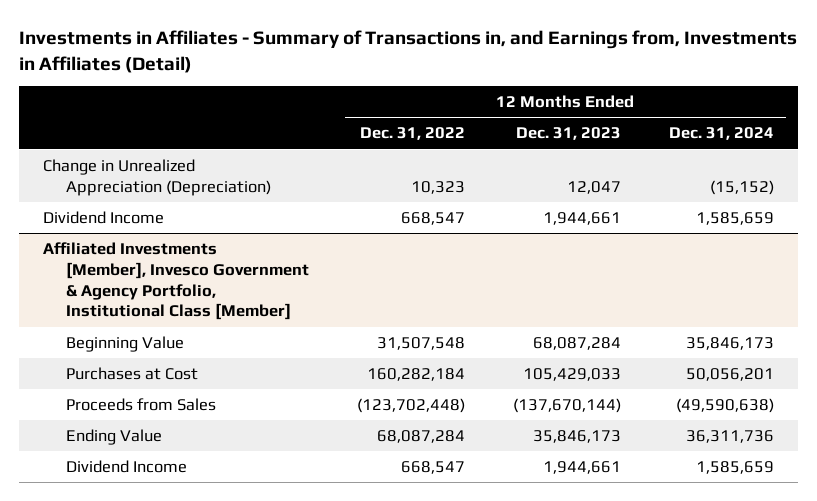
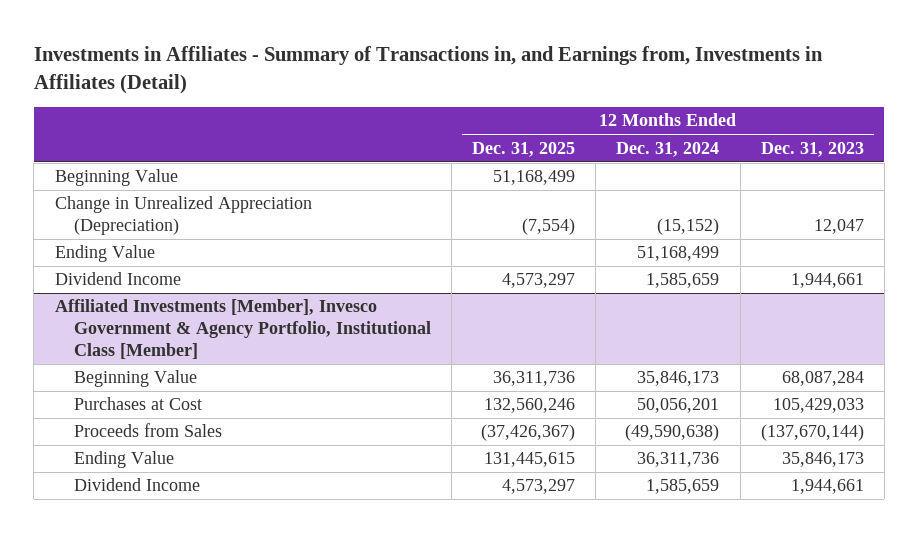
- | 12 Months Ended Dec. 31, 2022 | 12 Months Ended Dec. 31, 2023 | 12 Months Ended Dec. 31, 2024
+ | 12 Months Ended Dec. 31, 2025 | 12 Months Ended Dec. 31, 2024 | 12 Months Ended Dec. 31, 2023
+ Beginning Value | 51,168,499 | |
+ Ending Value | | 51,168,499 |

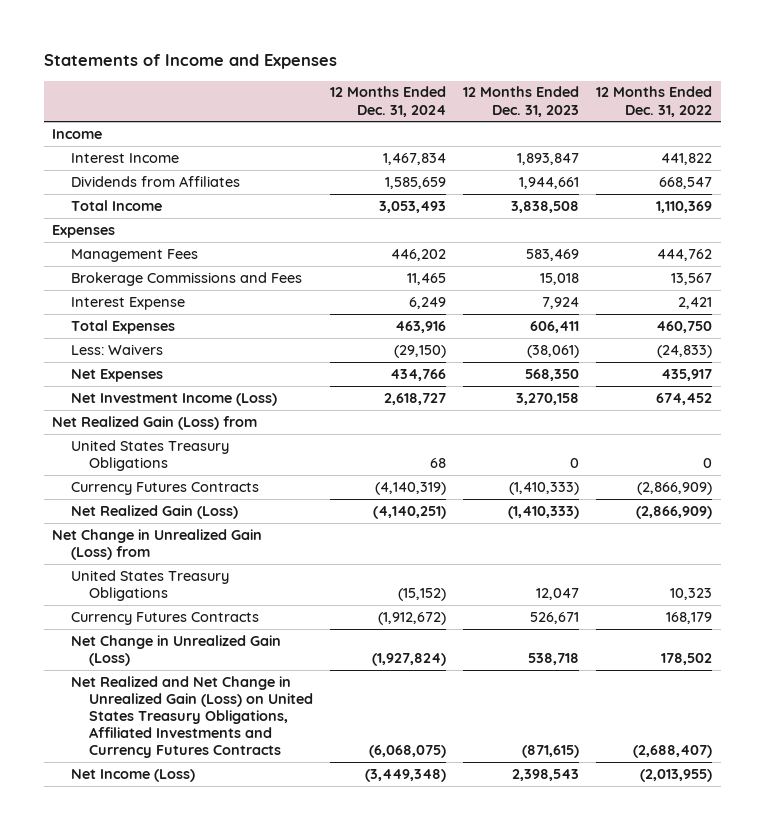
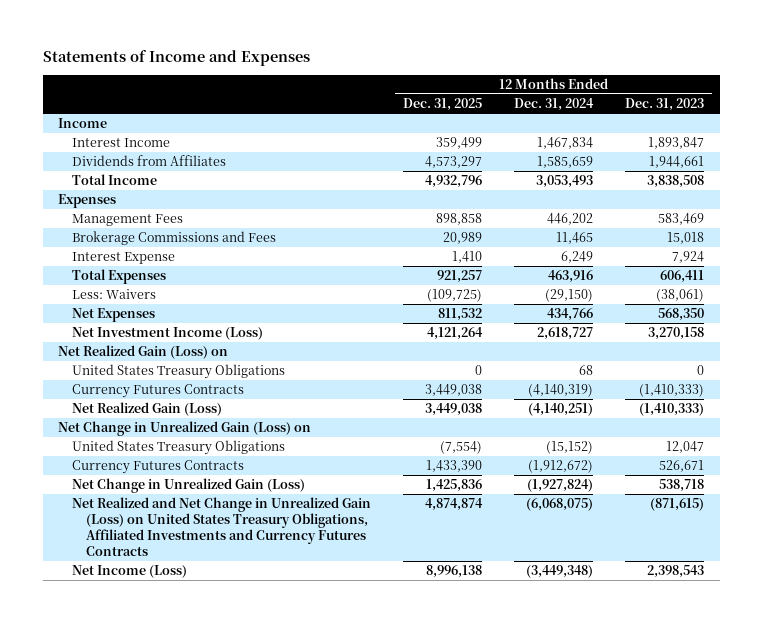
- | 12 Months Ended Dec. 31, 2024 | 12 Months Ended Dec. 31, 2023 | 12 Months Ended Dec. 31, 2022
+ | 12 Months Ended Dec. 31, 2025 | 12 Months Ended Dec. 31, 2024 | 12 Months Ended Dec. 31, 2023
- Net Realized Gain (Loss) from
+ Net Realized Gain (Loss) on
- Net Change in Unrealized Gain (Loss) from
+ Net Change in Unrealized Gain (Loss) on

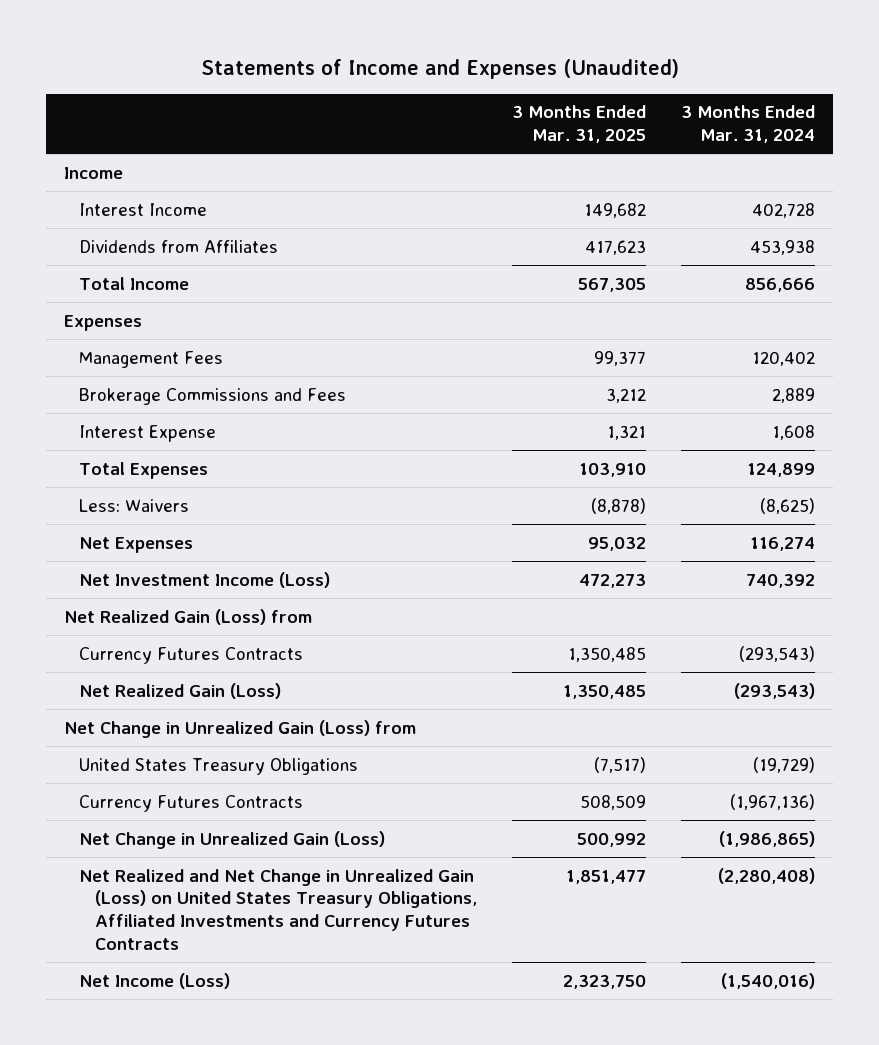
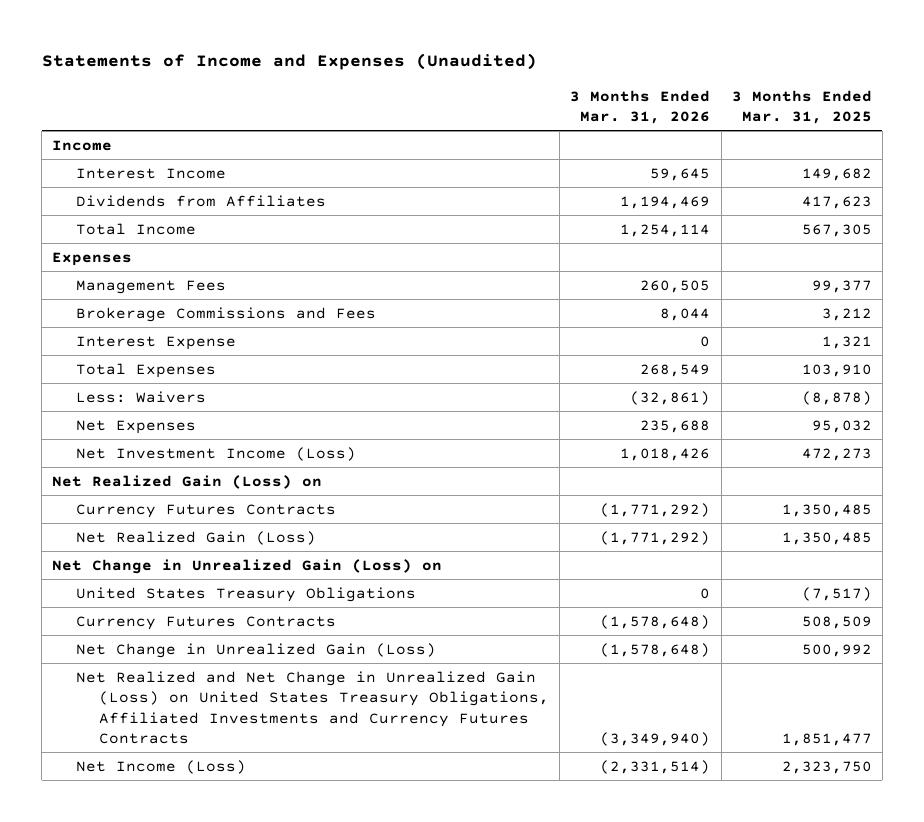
- | 3 Months Ended Mar. 31, 2025 | 3 Months Ended Mar. 31, 2024
+ | 3 Months Ended Mar. 31, 2026 | 3 Months Ended Mar. 31, 2025
- Net Realized Gain (Loss) from
+ Net Realized Gain (Loss) on
- Net Change in Unrealized Gain (Loss) from
+ Net Change in Unrealized Gain (Loss) on

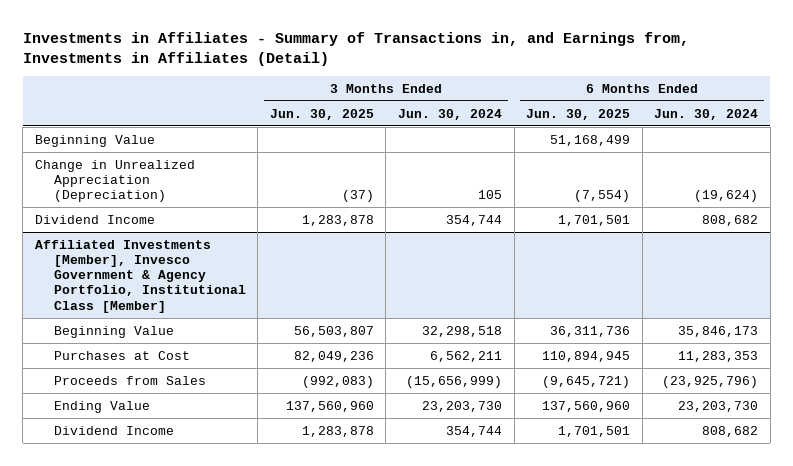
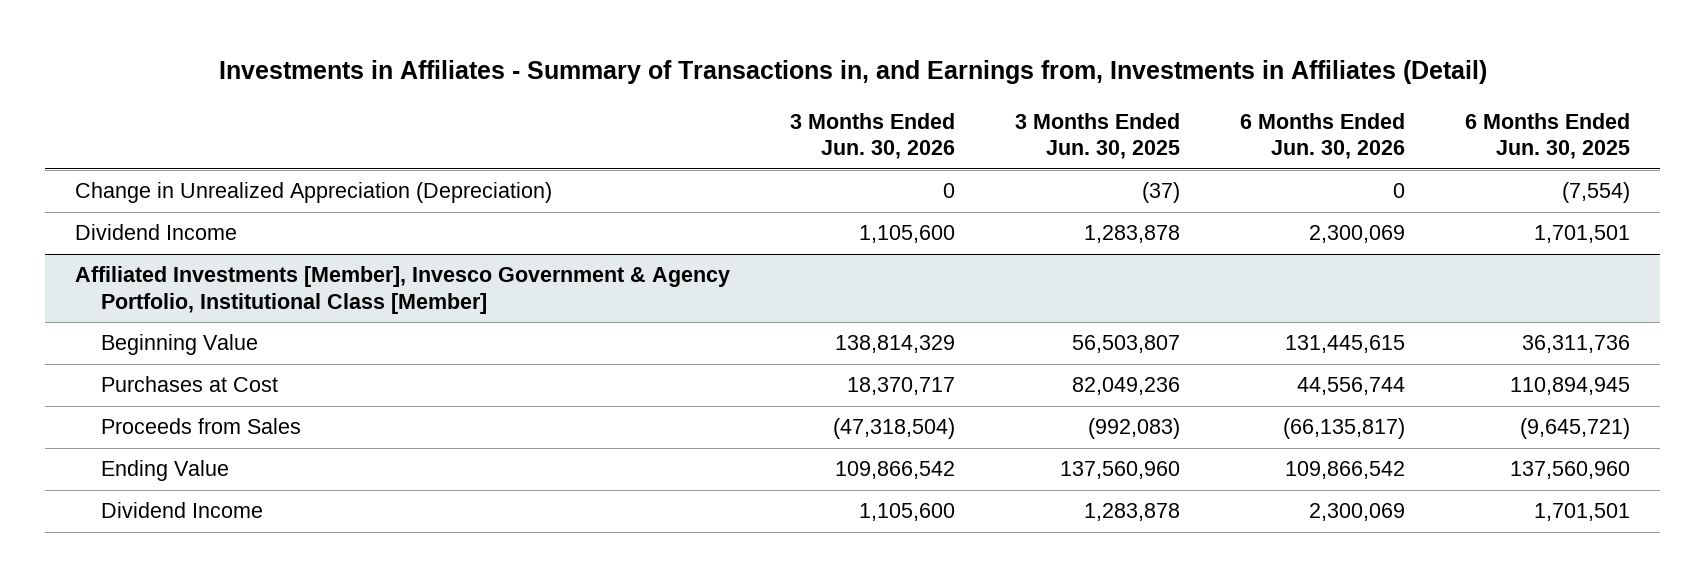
- | 3 Months Ended Jun. 30, 2025 | 3 Months Ended Jun. 30, 2024 | 6 Months Ended Jun. 30, 2025 | 6 Months Ended Jun. 30, 2024
+ | 3 Months Ended Jun. 30, 2026 | 3 Months Ended Jun. 30, 2025 | 6 Months Ended Jun. 30, 2026 | 6 Months Ended Jun. 30, 2025
- Beginning Value | | | 51,168,499 |

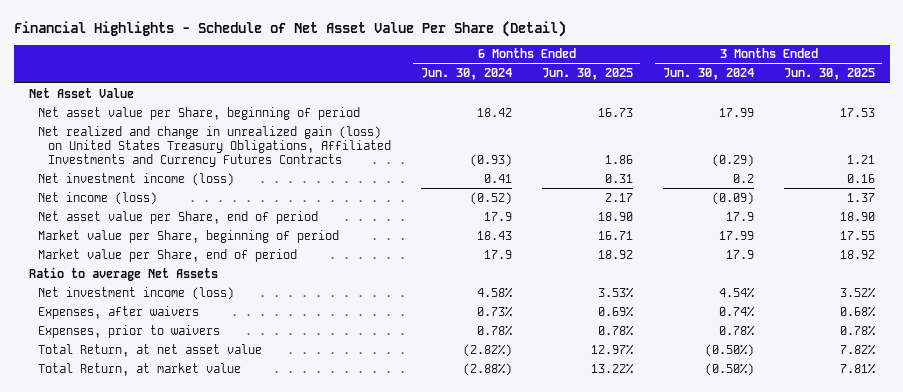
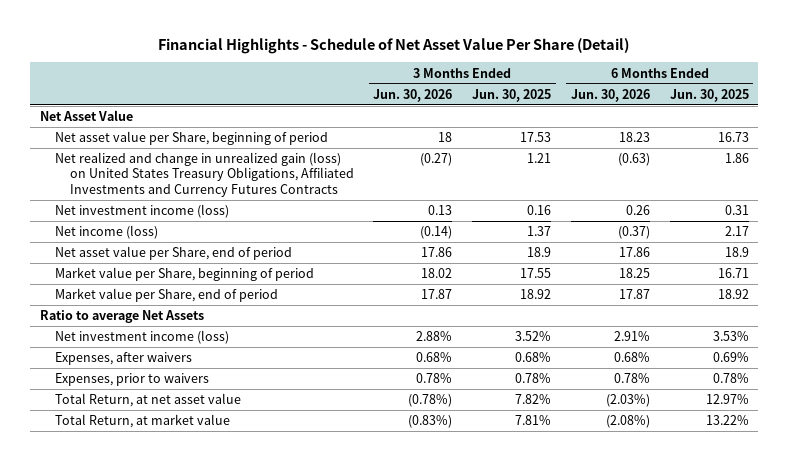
- | 6 Months Ended Jun. 30, 2024 | 6 Months Ended Jun. 30, 2025 | 3 Months Ended Jun. 30, 2024 | 3 Months Ended Jun. 30, 2025
+ | 3 Months Ended Jun. 30, 2026 | 3 Months Ended Jun. 30, 2025 | 6 Months Ended Jun. 30, 2026 | 6 Months Ended Jun. 30, 2025
- Net asset value per Share, end of period | 17.9 | 18.90 | 17.9 | 18.90
+ Net asset value per Share, end of period | 17.86 | 18.9 | 17.86 | 18.9

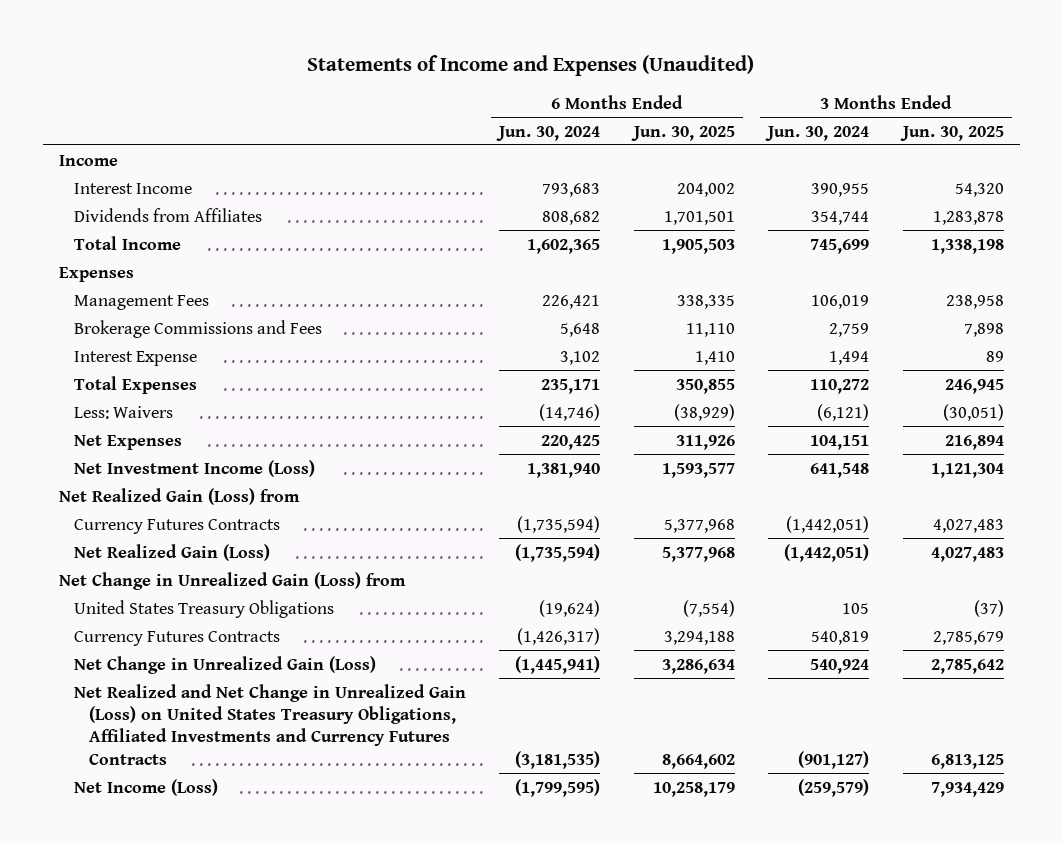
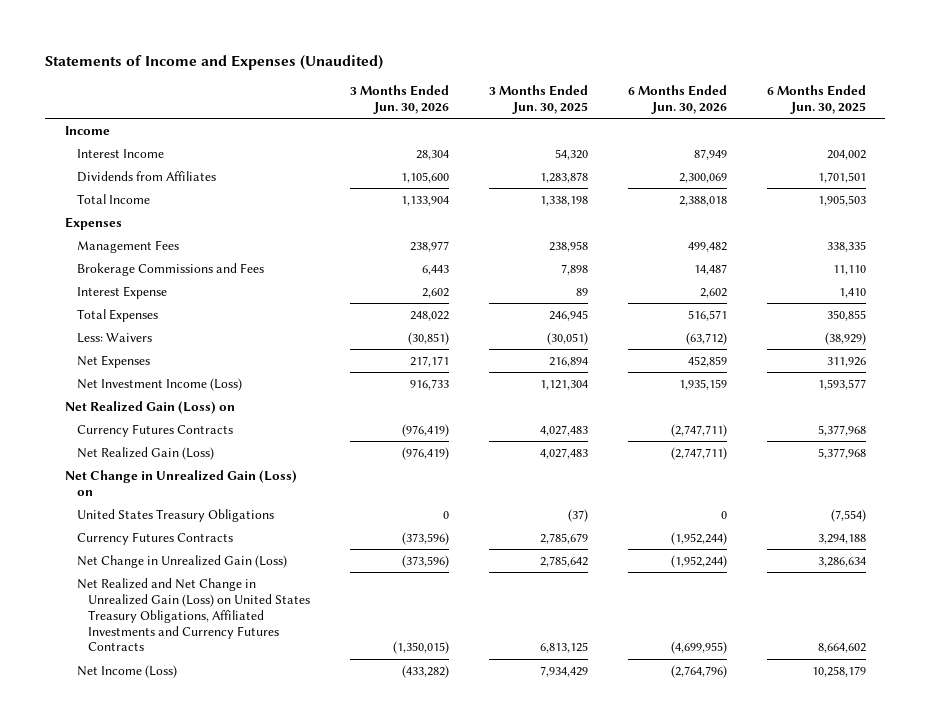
- | 6 Months Ended Jun. 30, 2024 | 6 Months Ended Jun. 30, 2025 | 3 Months Ended Jun. 30, 2024 | 3 Months Ended Jun. 30, 2025
+ | 3 Months Ended Jun. 30, 2026 | 3 Months Ended Jun. 30, 2025 | 6 Months Ended Jun. 30, 2026 | 6 Months Ended Jun. 30, 2025
- Net Realized Gain (Loss) from
+ Net Realized Gain (Loss) on
- Net Change in Unrealized Gain (Loss) from
+ Net Change in Unrealized Gain (Loss) on

